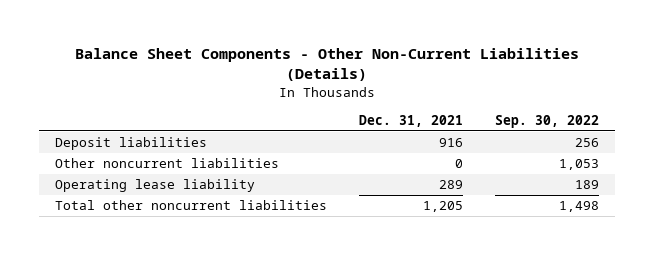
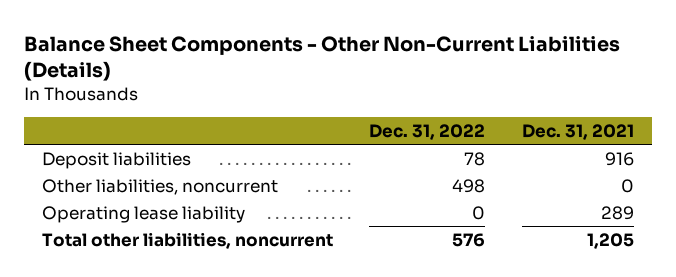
- | Dec. 31, 2021 | Sep. 30, 2022
+ | Dec. 31, 2022 | Dec. 31, 2021
- Other noncurrent liabilities | 0 | 1,053
+ Other liabilities, noncurrent | 498 | 0
- Total other noncurrent liabilities | 1,205 | 1,498
+ Total other liabilities, noncurrent | 576 | 1,205

